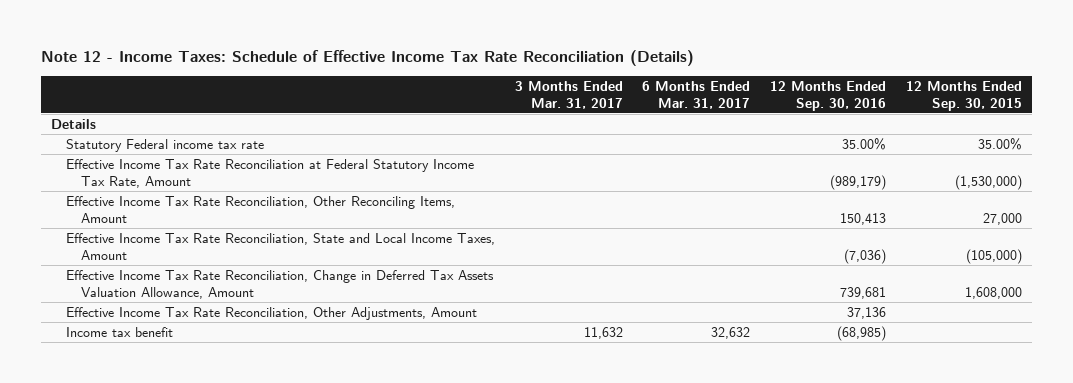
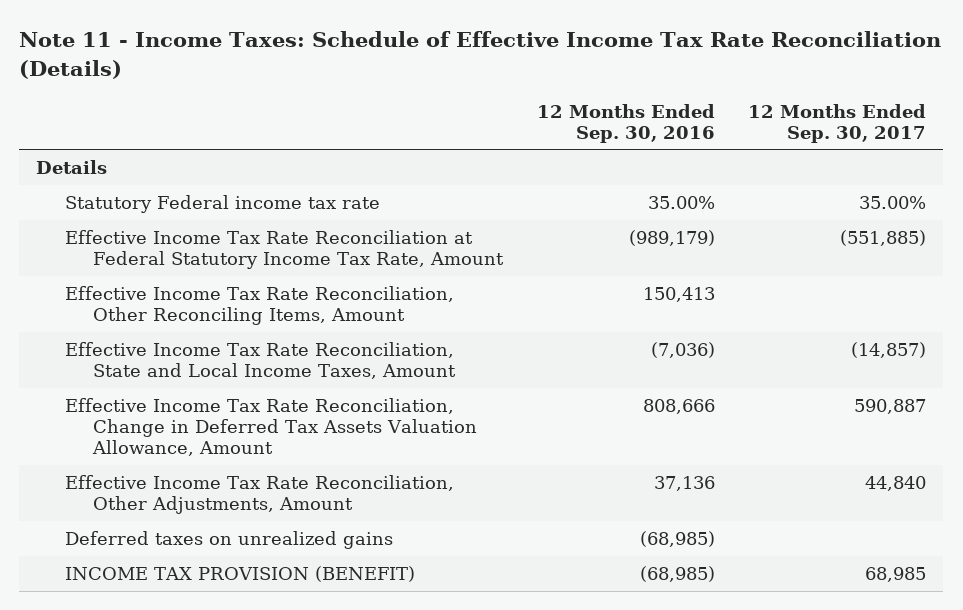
- Note 12 - Income Taxes: Schedule of Effective Income Tax Rate Reconciliation (Details)
+ Note 11 - Income Taxes: Schedule of Effective Income Tax Rate Reconciliation (Details)
- | 3 Months Ended Mar. 31, 2017 | 6 Months Ended Mar. 31, 2017 | 12 Months Ended Sep. 30, 2016 | 12 Months Ended Sep. 30, 2015
+ | 12 Months Ended Sep. 30, 2016 | 12 Months Ended Sep. 30, 2017
- Effective Income Tax Rate Reconciliation, Change in Deferred Tax Assets Valuation Allowance, Amount | | | 739,681 | 1,608,000
+ Effective Income Tax Rate Reconciliation, Change in Deferred Tax Assets Valuation Allowance, Amount | 808,666 | 590,887
- Income tax benefit | 11,632 | 32,632 | (68,985) |
+ Deferred taxes on unrealized gains | (68,985) |
+ INCOME TAX PROVISION (BENEFIT) | (68,985) | 68,985

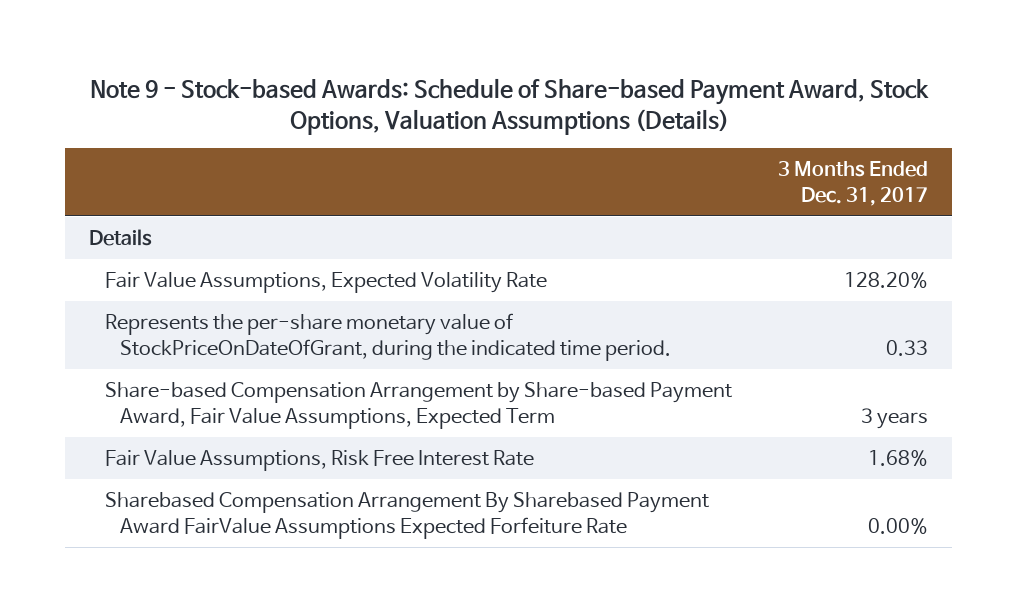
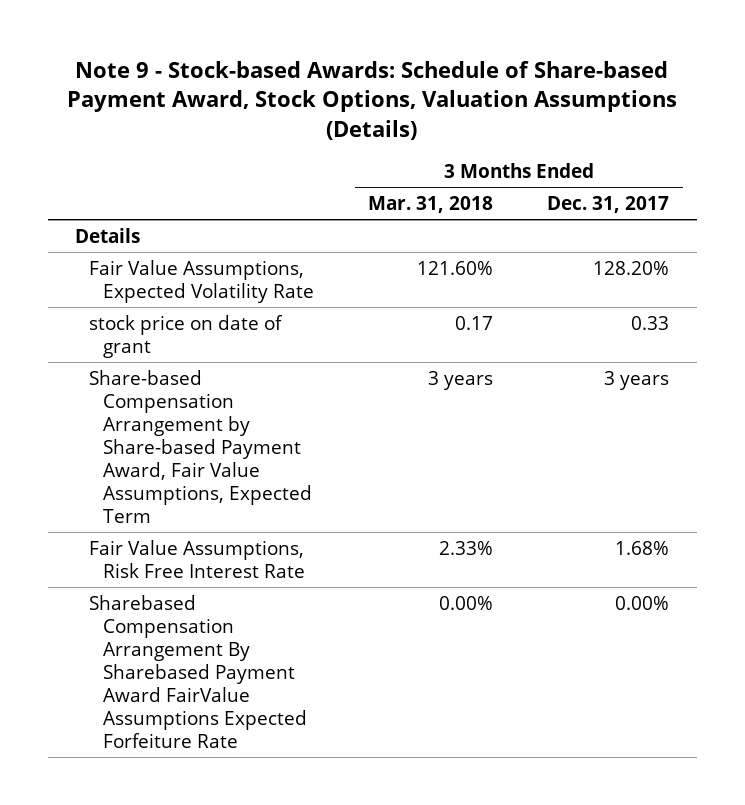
- | 3 Months Ended Dec. 31, 2017
+ | 3 Months Ended Mar. 31, 2018 | 3 Months Ended Dec. 31, 2017
- Represents the per-share monetary value of StockPriceOnDateOfGrant, during the indicated time period. | 0.33
+ stock price on date of grant | 0.17 | 0.33

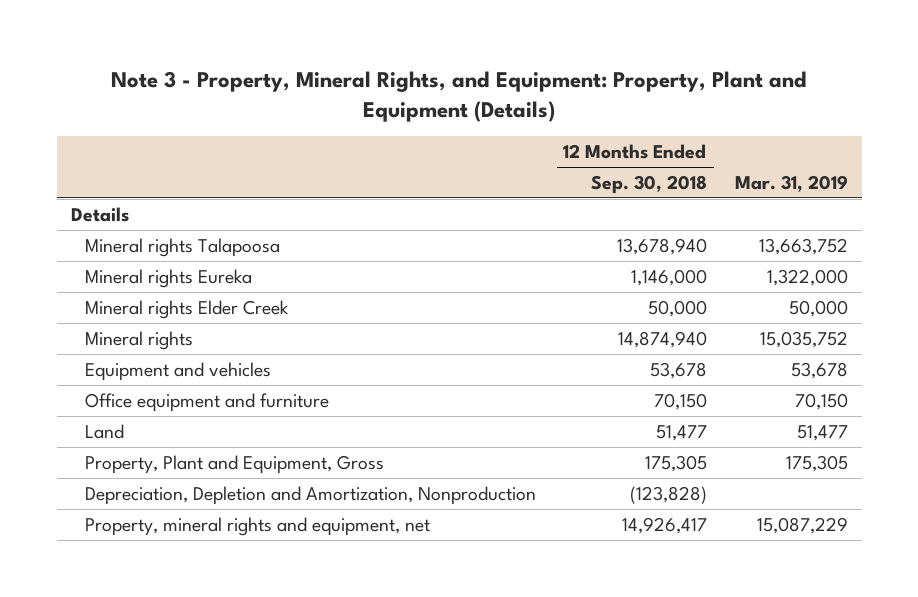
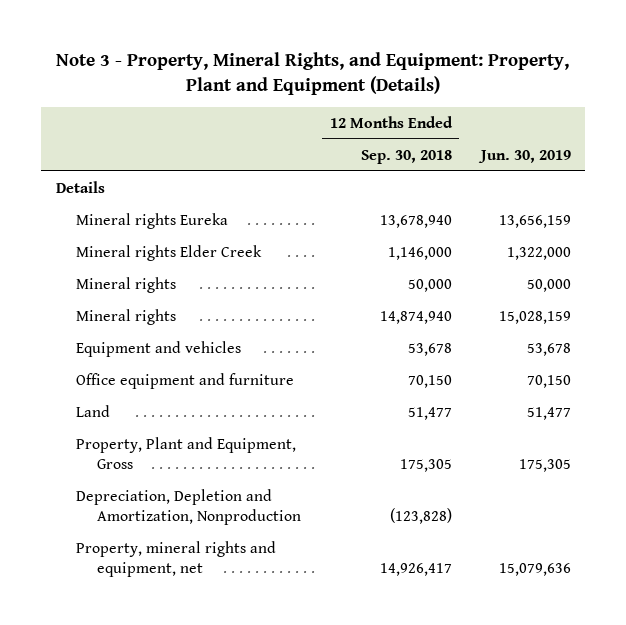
- | 12 Months Ended Sep. 30, 2018 | Mar. 31, 2019
+ | 12 Months Ended Sep. 30, 2018 | Jun. 30, 2019
- Mineral rights Talapoosa | 13,678,940 | 13,663,752
- Mineral rights Eureka | 1,146,000 | 1,322,000
- Mineral rights Elder Creek | 50,000 | 50,000
+ Mineral rights Eureka | 13,678,940 | 13,656,159
+ Mineral rights Elder Creek | 1,146,000 | 1,322,000
+ Mineral rights | 50,000 | 50,000

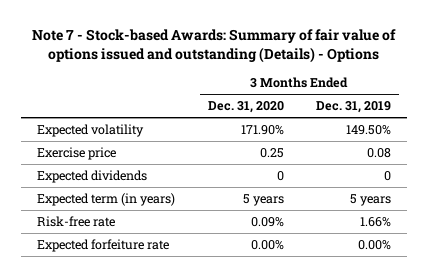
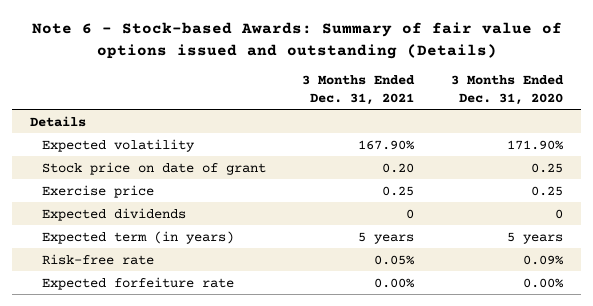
- Note 7 - Stock-based Awards: Summary of fair value of options issued and outstanding (Details) - Options
+ Note 6 - Stock-based Awards: Summary of fair value of options issued and outstanding (Details)
- | 3 Months Ended Dec. 31, 2020 | 3 Months Ended Dec. 31, 2019
+ | 3 Months Ended Dec. 31, 2021 | 3 Months Ended Dec. 31, 2020
+ Details
+ Stock price on date of grant | 0.20 | 0.25

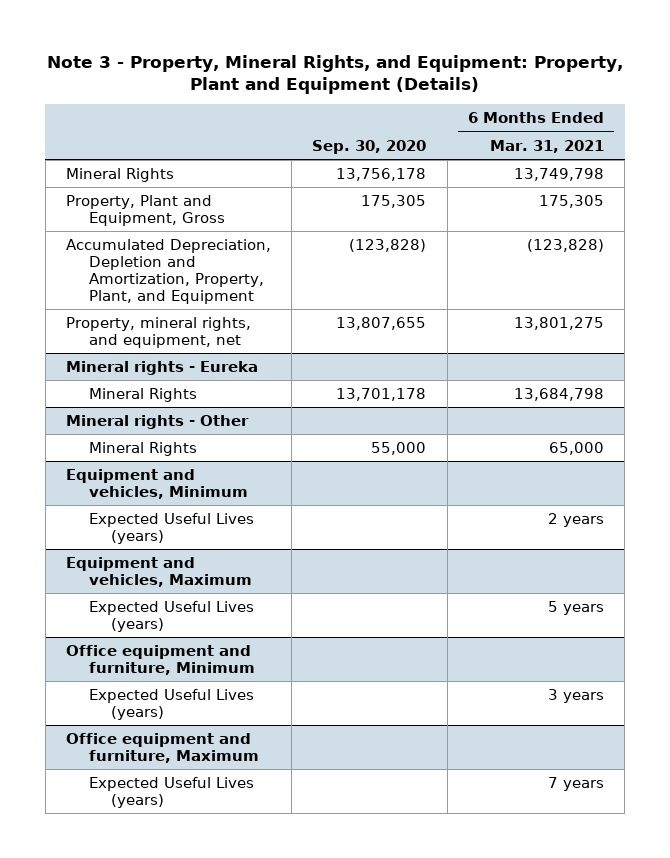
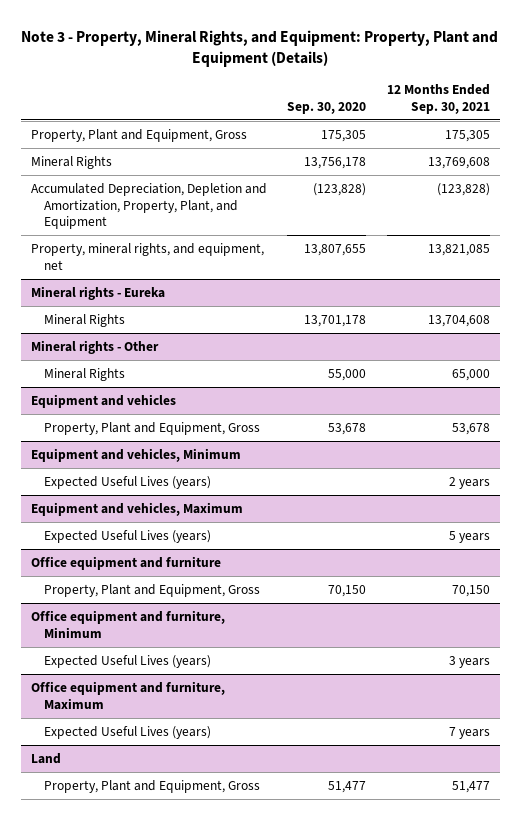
- | Sep. 30, 2020 | 6 Months Ended Mar. 31, 2021
+ | Sep. 30, 2020 | 12 Months Ended Sep. 30, 2021
moved down: Mineral Rights | 13,756,178 | 13,769,608
+ Equipment and vehicles
+ Property, Plant and Equipment, Gross | 53,678 | 53,678
+ Office equipment and furniture
+ Property, Plant and Equipment, Gross | 70,150 | 70,150
+ Land
+ Property, Plant and Equipment, Gross | 51,477 | 51,477

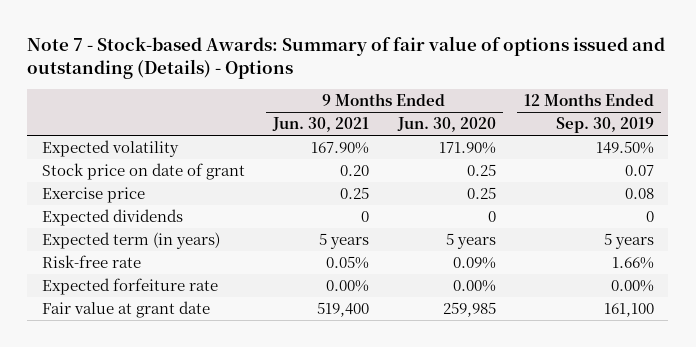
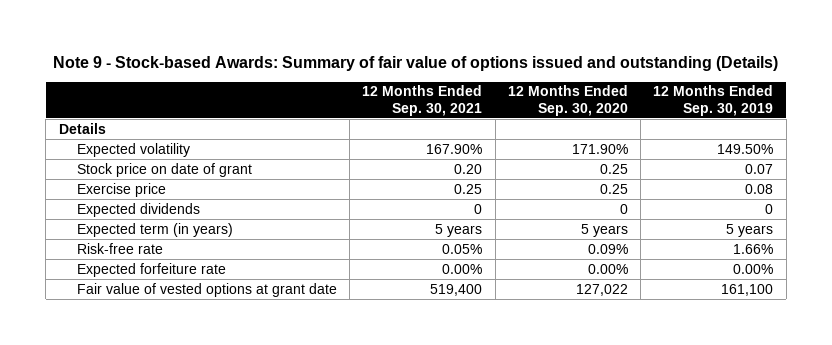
- Note 7 - Stock-based Awards: Summary of fair value of options issued and outstanding (Details) - Options
+ Note 9 - Stock-based Awards: Summary of fair value of options issued and outstanding (Details)
- | 9 Months Ended Jun. 30, 2021 | 9 Months Ended Jun. 30, 2020 | 12 Months Ended Sep. 30, 2019
+ | 12 Months Ended Sep. 30, 2021 | 12 Months Ended Sep. 30, 2020 | 12 Months Ended Sep. 30, 2019
+ Details
- Fair value at grant date | 519,400 | 259,985 | 161,100
+ Fair value of vested options at grant date | 519,400 | 127,022 | 161,100

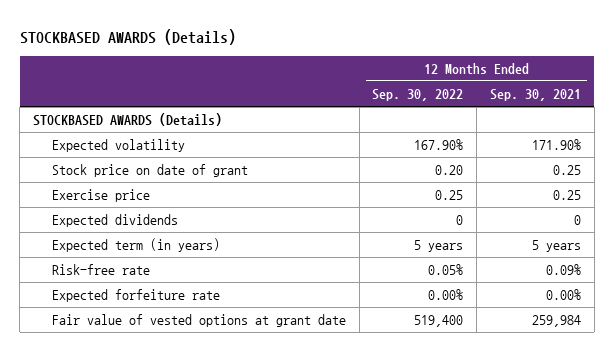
- Note 9 - Stock-based Awards: Summary of fair value of options issued and outstanding (Details)
+ STOCKBASED AWARDS (Details)
- | 12 Months Ended Sep. 30, 2021 | 12 Months Ended Sep. 30, 2020 | 12 Months Ended Sep. 30, 2019
+ | 12 Months Ended Sep. 30, 2022 | 12 Months Ended Sep. 30, 2021
- Details
- Expected volatility | 167.90% | 171.90% | 149.50%
- Stock price on date of grant | 0.20 | 0.25 | 0.07
+ STOCKBASED AWARDS (Details)
+ Expected volatility | 167.90% | 171.90%
+ Stock price on date of grant | 0.20 | 0.25
- Risk-free rate | 0.05% | 0.09% | 1.66%
+ Risk-free rate | 0.05% | 0.09%
- Fair value of vested options at grant date | 519,400 | 127,022 | 161,100
+ Fair value of vested options at grant date | 519,400 | 259,984

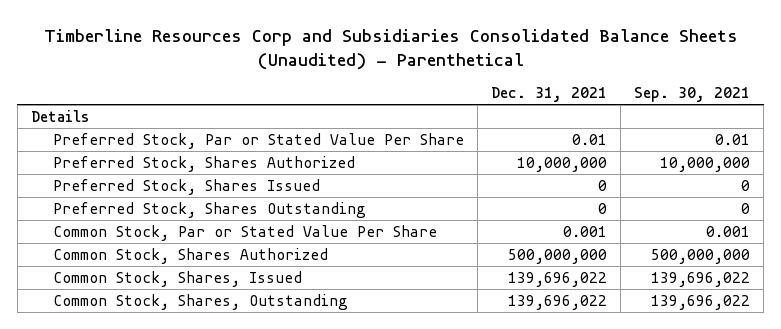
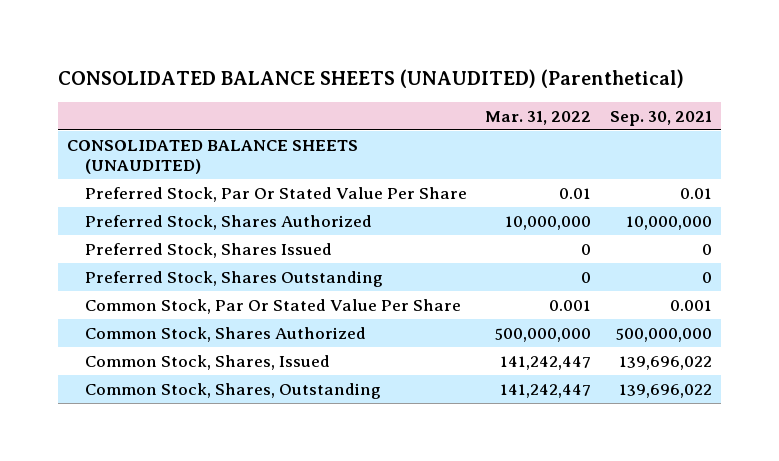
- Timberline Resources Corp and Subsidiaries Consolidated Balance Sheets (Unaudited) - Parenthetical
+ CONSOLIDATED BALANCE SHEETS (UNAUDITED) (Parenthetical)
- | Dec. 31, 2021 | Sep. 30, 2021
+ | Mar. 31, 2022 | Sep. 30, 2021
- Details
- Preferred Stock, Par or Stated Value Per Share | 0.01 | 0.01
+ CONSOLIDATED BALANCE SHEETS (UNAUDITED)
+ Preferred Stock, Par Or Stated Value Per Share | 0.01 | 0.01
- Common Stock, Par or Stated Value Per Share | 0.001 | 0.001
+ Common Stock, Par Or Stated Value Per Share | 0.001 | 0.001

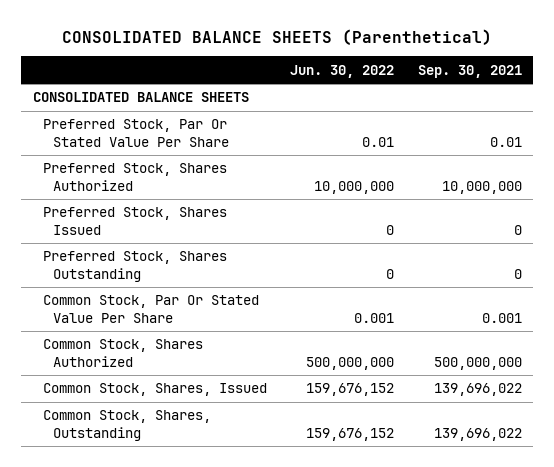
- CONSOLIDATED BALANCE SHEETS (UNAUDITED) (Parenthetical)
+ CONSOLIDATED BALANCE SHEETS (Parenthetical)
- | Mar. 31, 2022 | Sep. 30, 2021
+ | Jun. 30, 2022 | Sep. 30, 2021
- CONSOLIDATED BALANCE SHEETS (UNAUDITED)
+ CONSOLIDATED BALANCE SHEETS

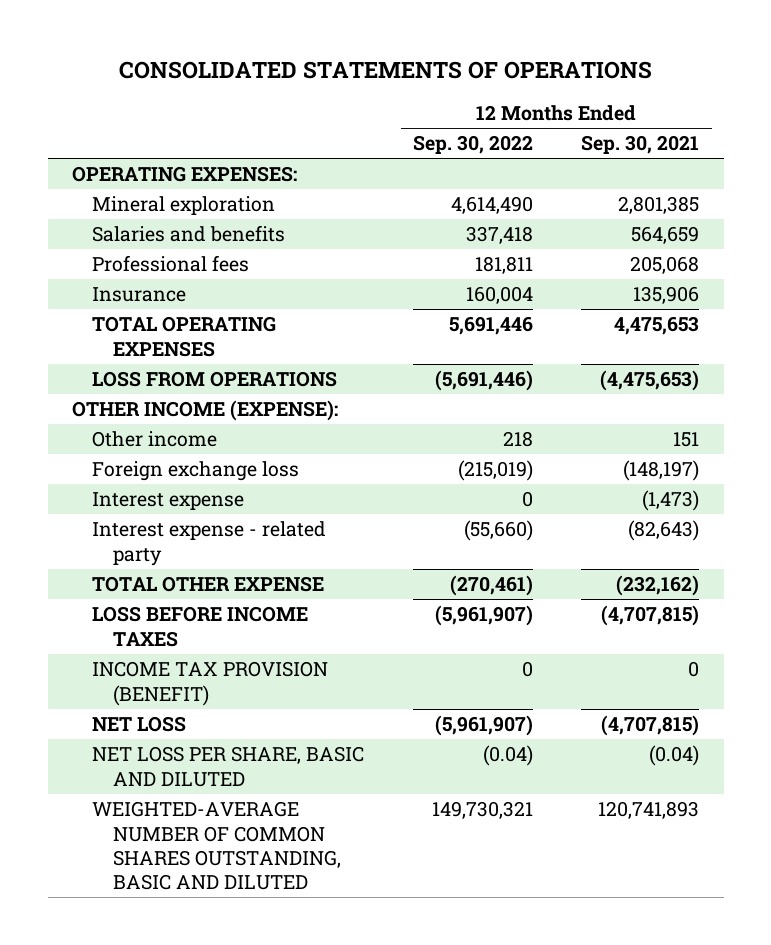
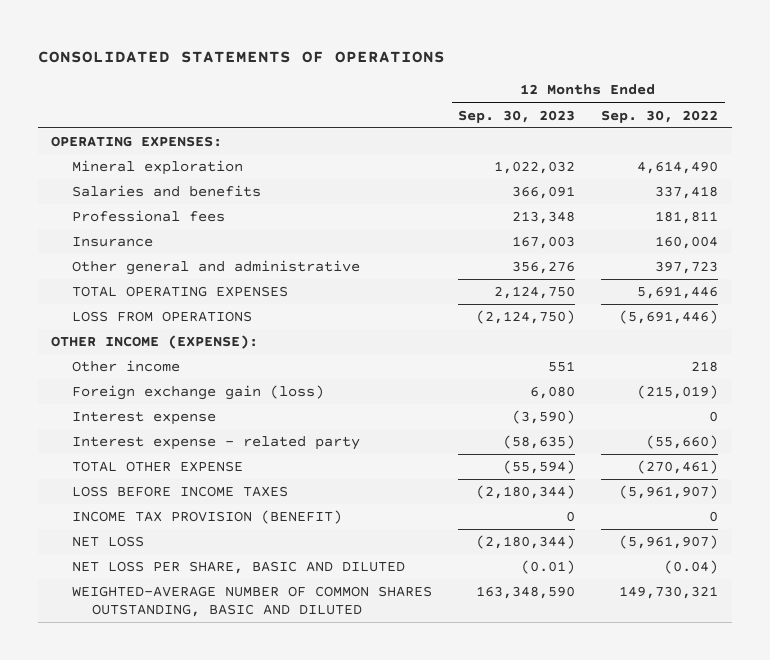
- | 12 Months Ended Sep. 30, 2022 | 12 Months Ended Sep. 30, 2021
+ | 12 Months Ended Sep. 30, 2023 | 12 Months Ended Sep. 30, 2022
+ Other general and administrative | 356,276 | 397,723
- Foreign exchange loss | (215,019) | (148,197)
+ Foreign exchange gain (loss) | 6,080 | (215,019)

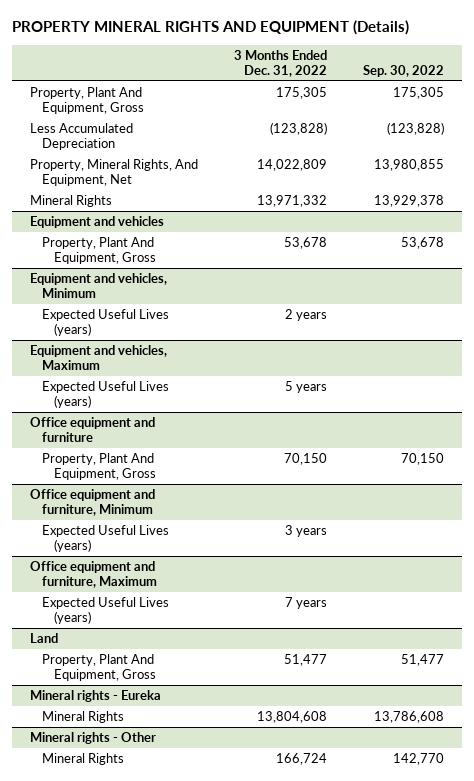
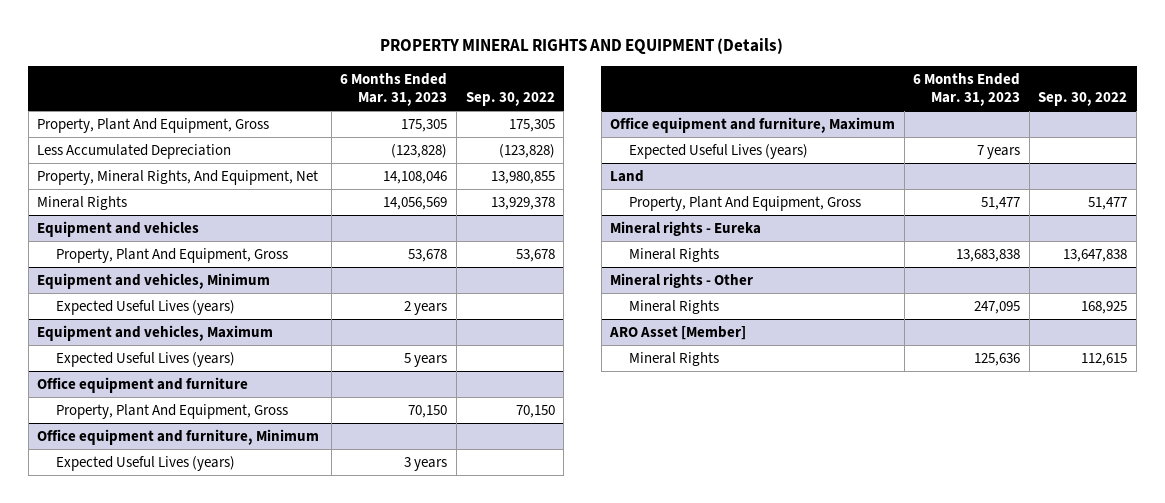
- | 3 Months Ended Dec. 31, 2022 | Sep. 30, 2022
+ | 6 Months Ended Mar. 31, 2023 | Sep. 30, 2022
@ Mineral rights - Eureka
- Mineral Rights | 13,804,608 | 13,786,608
+ Mineral Rights | 13,683,838 | 13,647,838
@ Mineral rights - Other
- Mineral Rights | 166,724 | 142,770
+ Mineral Rights | 247,095 | 168,925
+ ARO Asset [Member]
+ Mineral Rights | 125,636 | 112,615

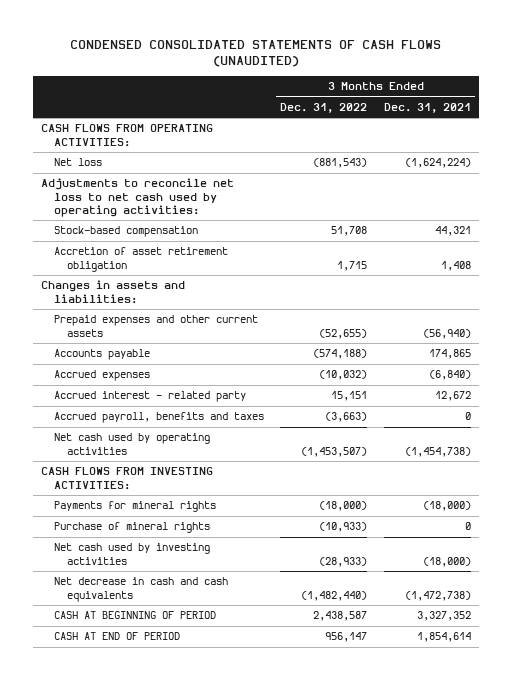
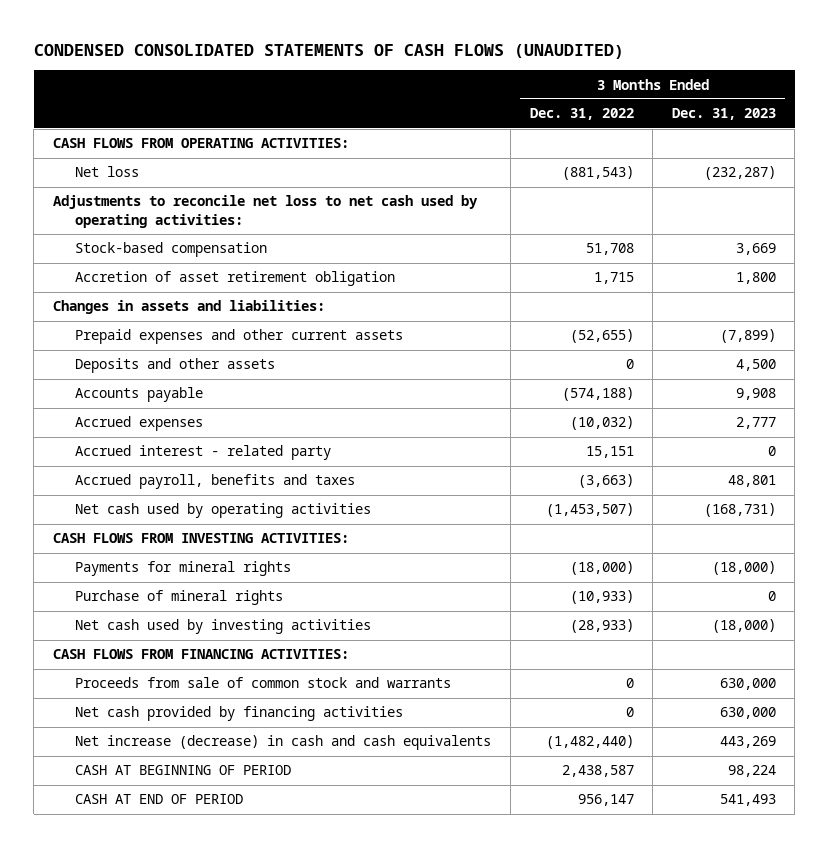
- | 3 Months Ended Dec. 31, 2022 | 3 Months Ended Dec. 31, 2021
+ | 3 Months Ended Dec. 31, 2022 | 3 Months Ended Dec. 31, 2023
+ Deposits and other assets | 0 | 4,500
- Net decrease in cash and cash equivalents | (1,482,440) | (1,472,738)
+ CASH FLOWS FROM FINANCING ACTIVITIES:
+ Proceeds from sale of common stock and warrants | 0 | 630,000
+ Net cash provided by financing activities | 0 | 630,000
+ Net increase (decrease) in cash and cash equivalents | (1,482,440) | 443,269

